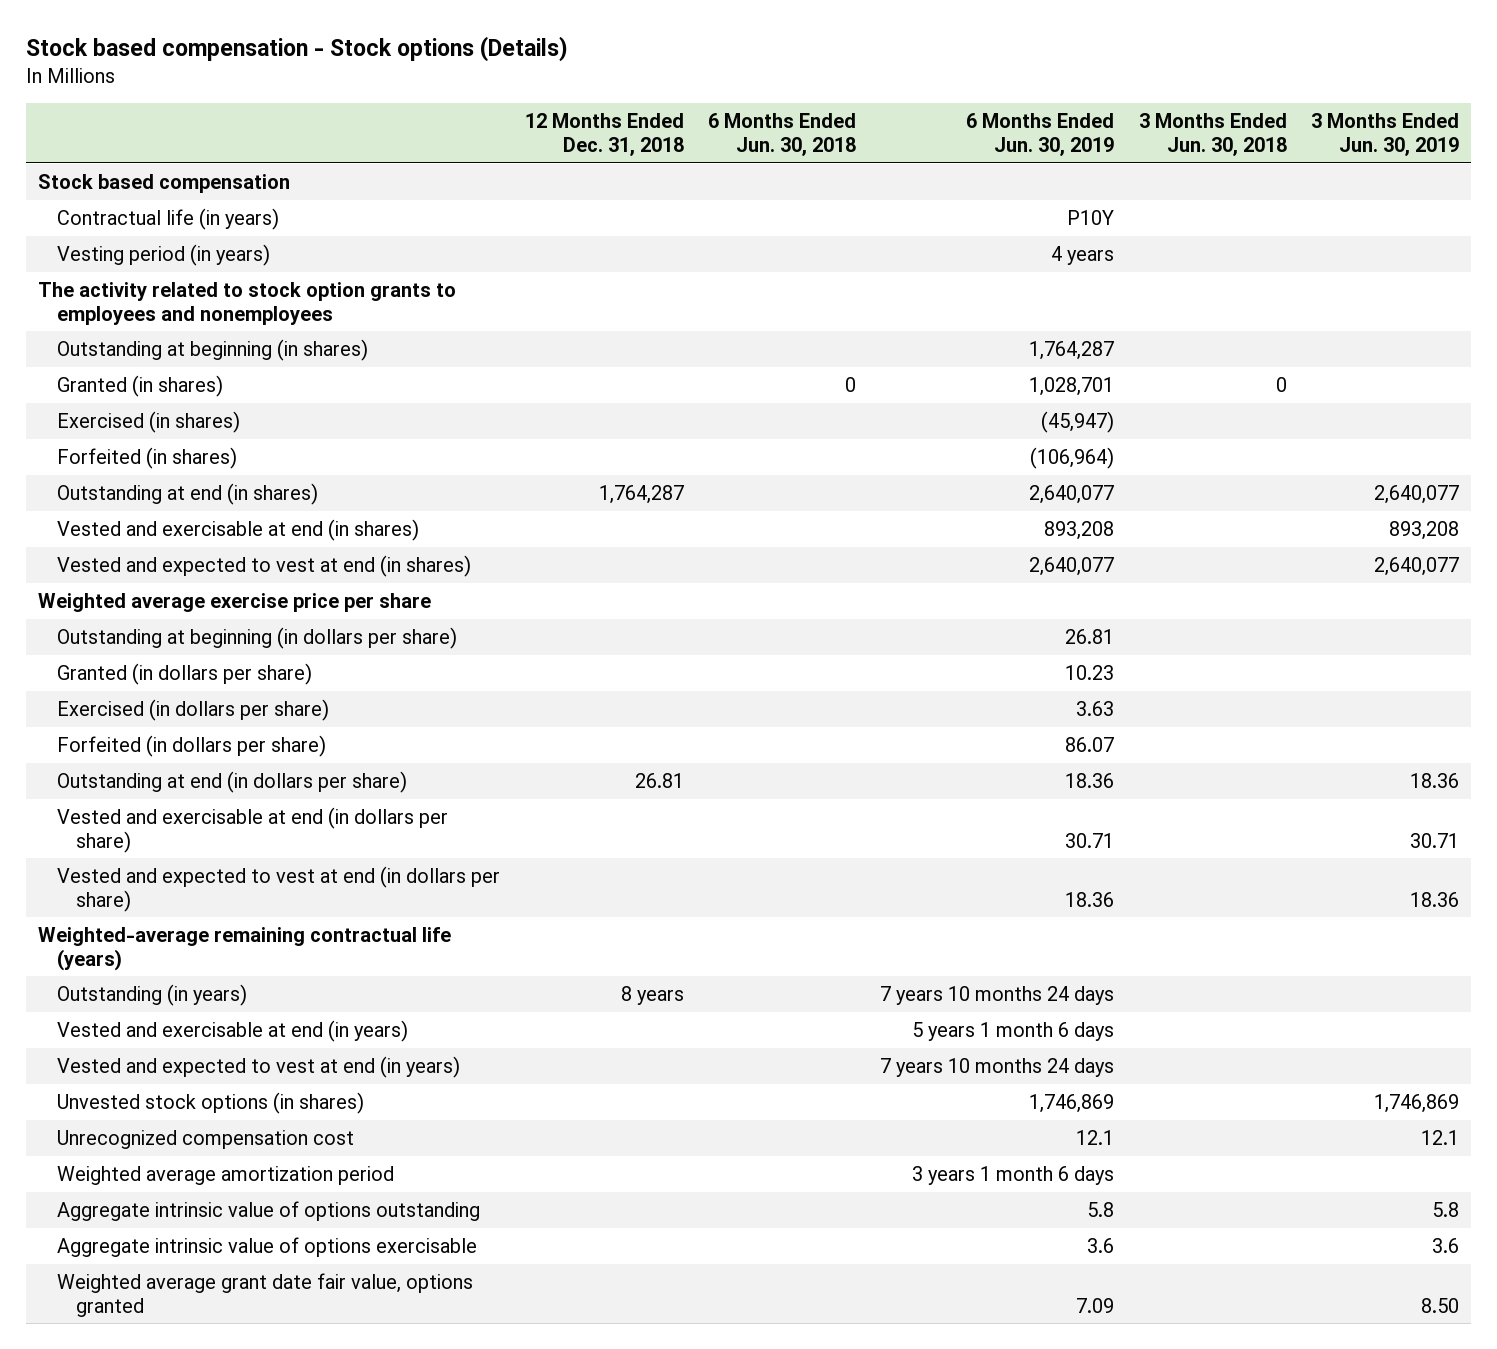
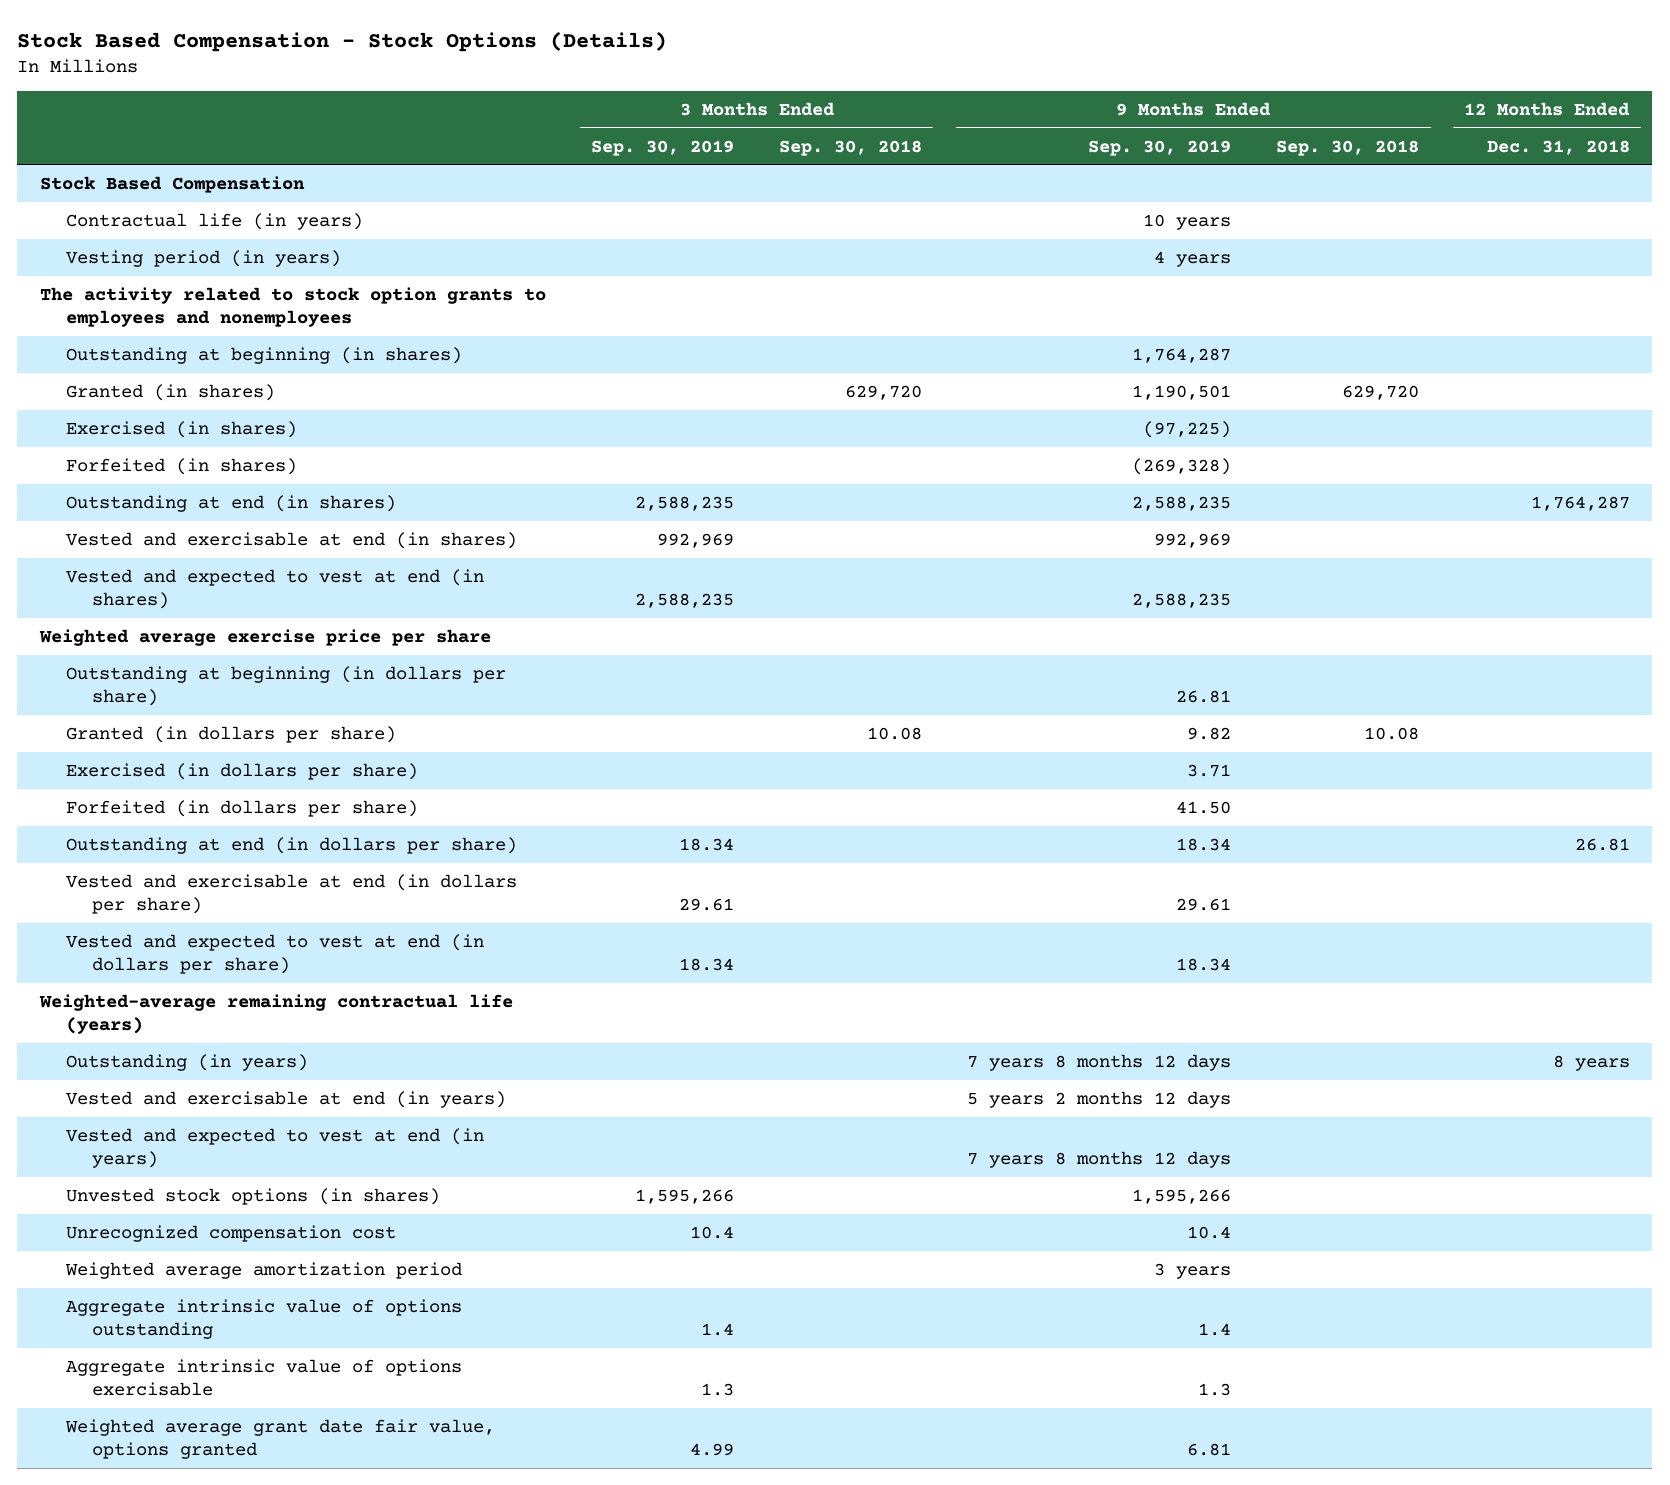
- Stock based compensation - Stock options (Details)
+ Stock Based Compensation - Stock Options (Details)
- | 12 Months Ended Dec. 31, 2018 | 6 Months Ended Jun. 30, 2018 | 6 Months Ended Jun. 30, 2019 | 3 Months Ended Jun. 30, 2018 | 3 Months Ended Jun. 30, 2019
+ | 3 Months Ended Sep. 30, 2019 | 3 Months Ended Sep. 30, 2018 | 9 Months Ended Sep. 30, 2019 | 9 Months Ended Sep. 30, 2018 | 12 Months Ended Dec. 31, 2018
- Stock based compensation
+ Stock Based Compensation

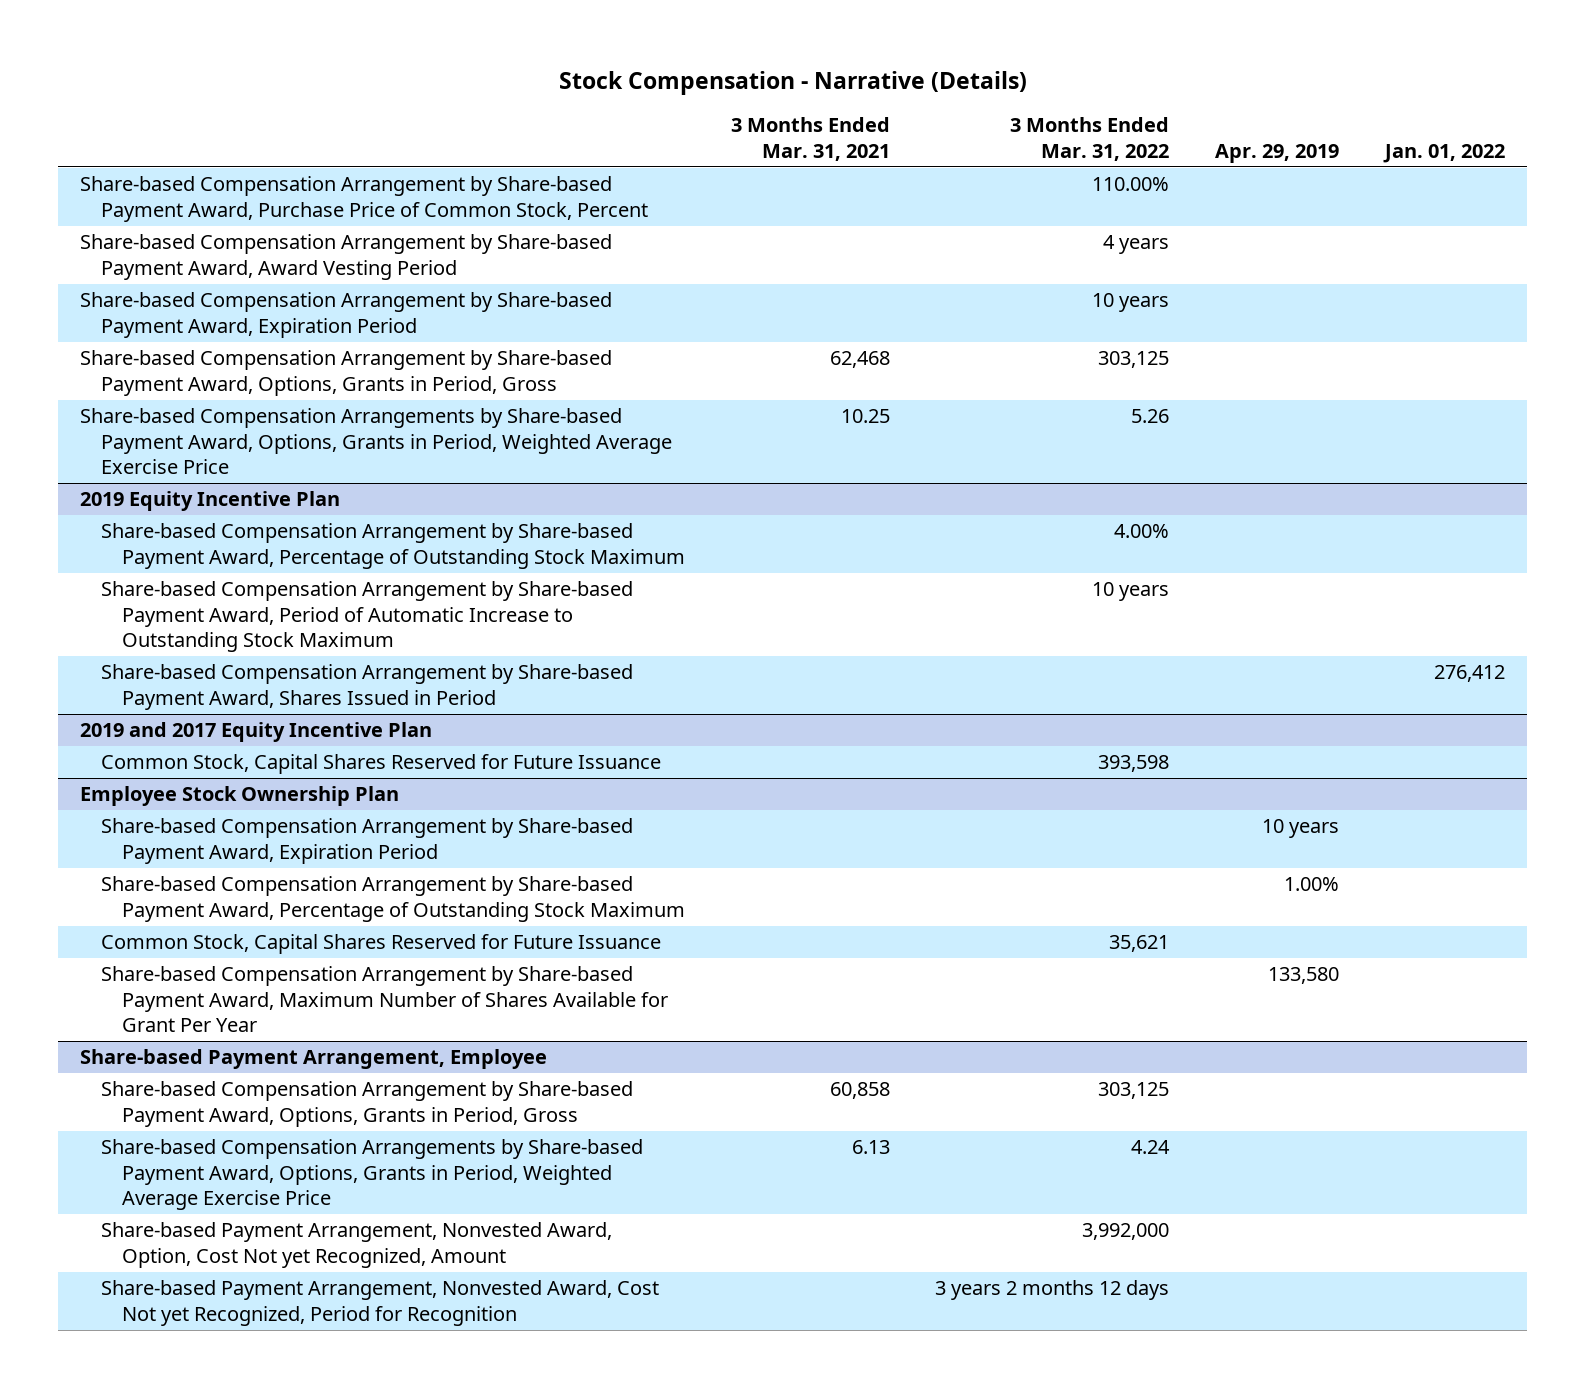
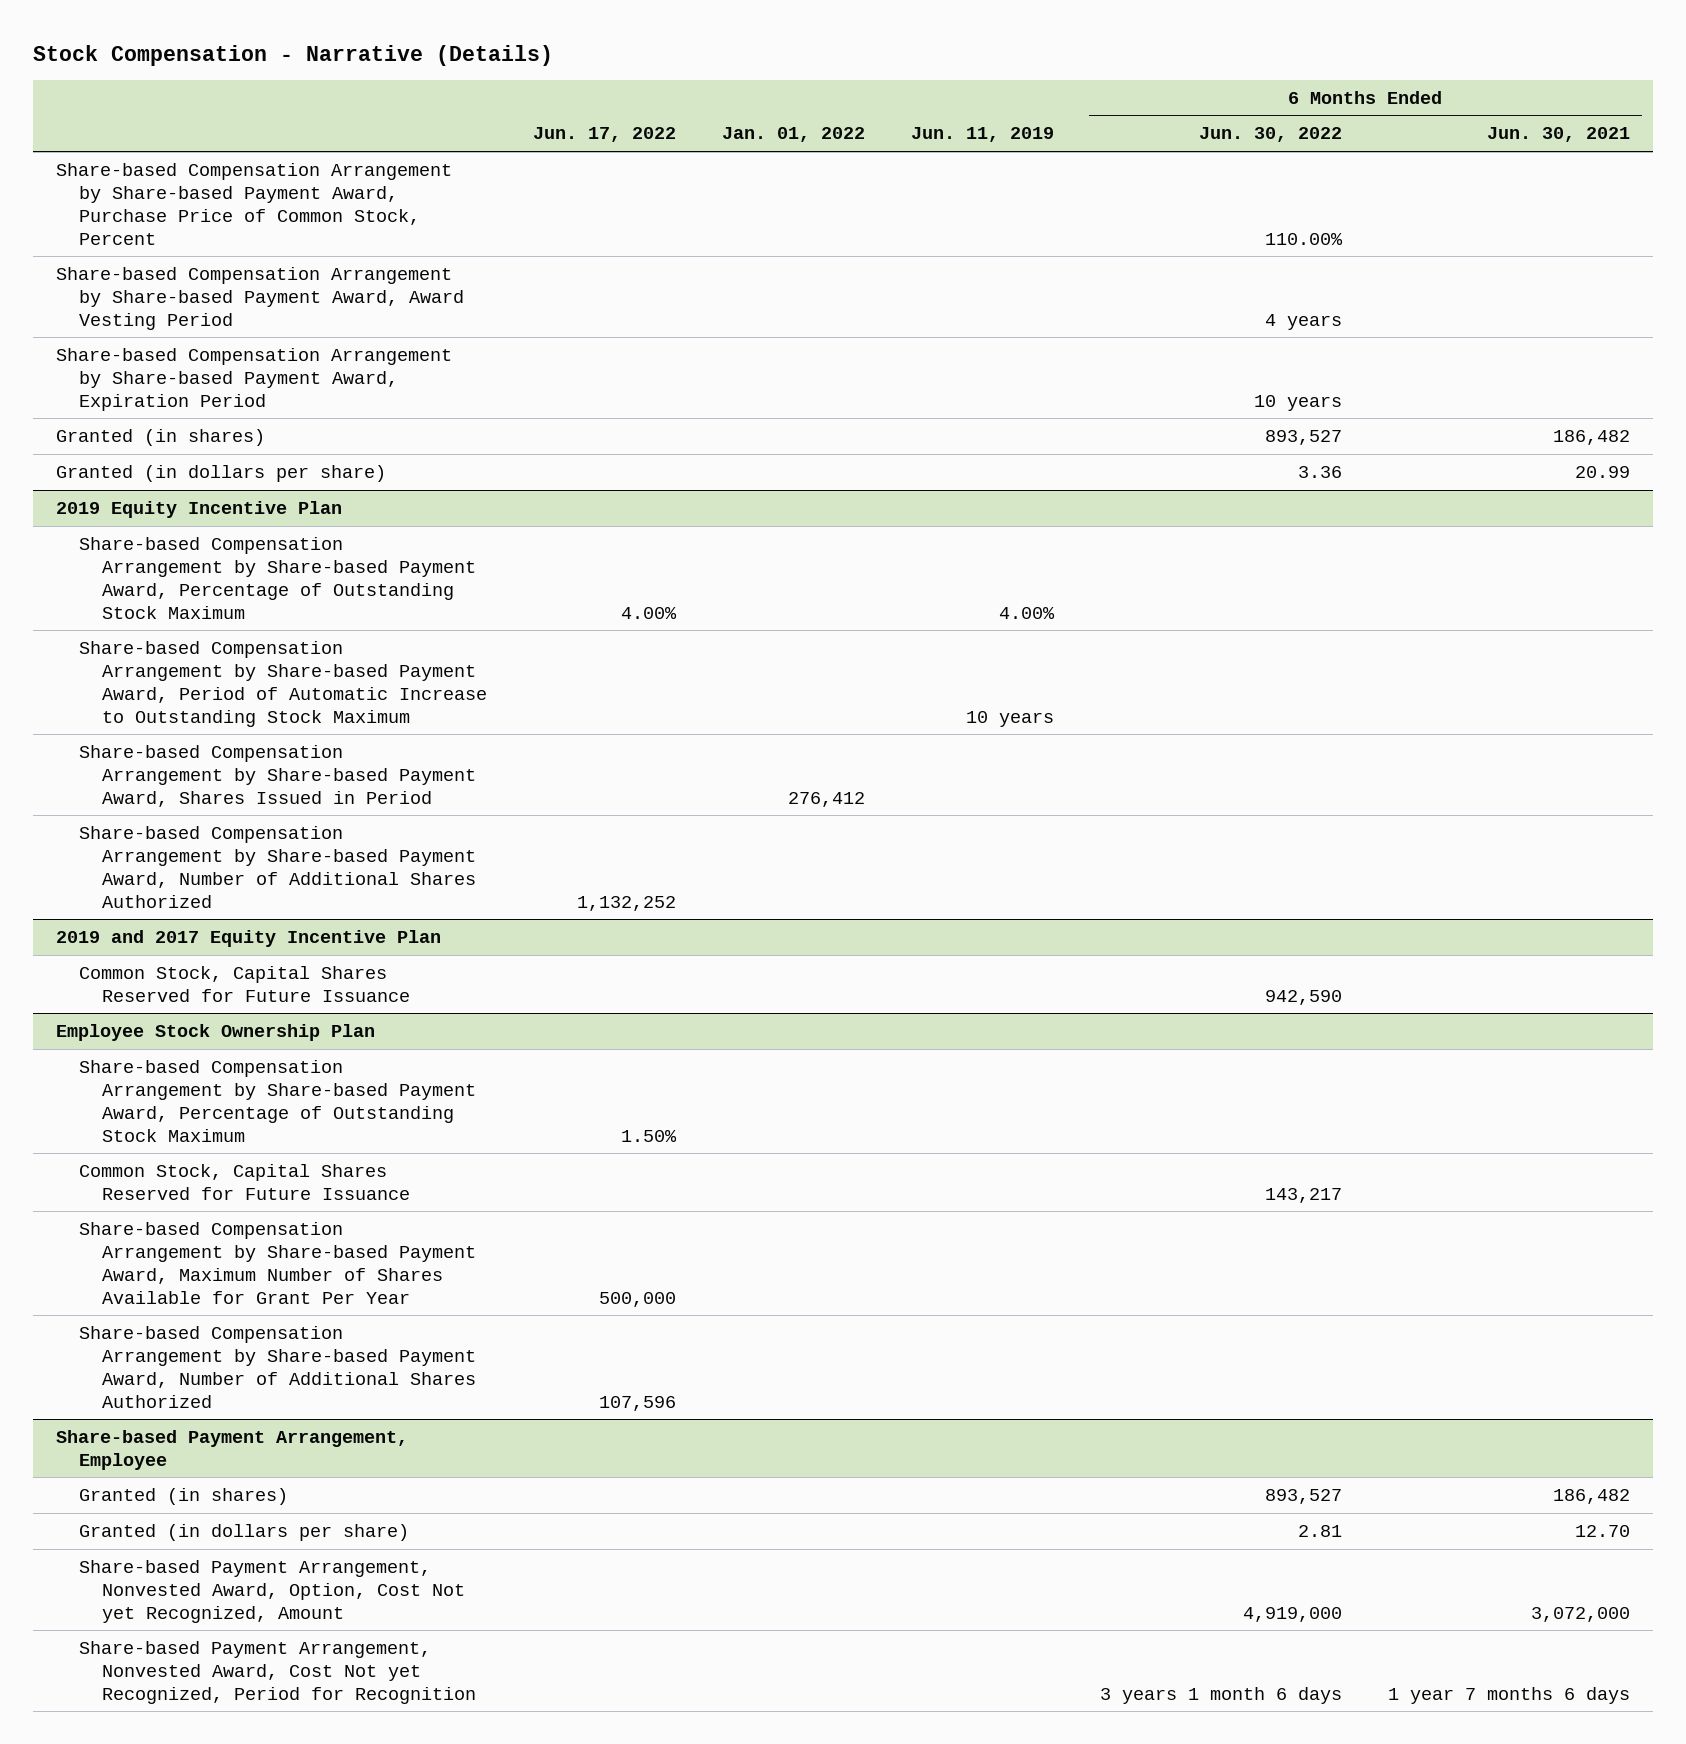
- | 3 Months Ended Mar. 31, 2021 | 3 Months Ended Mar. 31, 2022 | Apr. 29, 2019 | Jan. 01, 2022
+ | Jun. 17, 2022 | Jan. 01, 2022 | Jun. 11, 2019 | 6 Months Ended Jun. 30, 2022 | 6 Months Ended Jun. 30, 2021
- Share-based Compensation Arrangement by Share-based Payment Award, Options, Grants in Period, Gross | 62,468 | 303,125 | |
- Share-based Compensation Arrangements by Share-based Payment Award, Options, Grants in Period, Weighted Average Exercise Price | 10.25 | 5.26 | |
+ Granted (in shares) | | | | 893,527 | 186,482
+ Granted (in dollars per share) | | | | 3.36 | 20.99
@ 2019 Equity Incentive Plan
+ Share-based Compensation Arrangement by Share-based Payment Award, Number of Additional Shares Authorized | 1,132,252 | | | |
@ Employee Stock Ownership Plan
- Share-based Compensation Arrangement by Share-based Payment Award, Expiration Period | | | 10 years |
+ Share-based Compensation Arrangement by Share-based Payment Award, Number of Additional Shares Authorized | 107,596 | | | |
@ Share-based Payment Arrangement, Employee
- Share-based Compensation Arrangement by Share-based Payment Award, Options, Grants in Period, Gross | 60,858 | 303,125 | |
- Share-based Compensation Arrangements by Share-based Payment Award, Options, Grants in Period, Weighted Average Exercise Price | 6.13 | 4.24 | |
+ Granted (in shares) | | | | 893,527 | 186,482
+ Granted (in dollars per share) | | | | 2.81 | 12.70

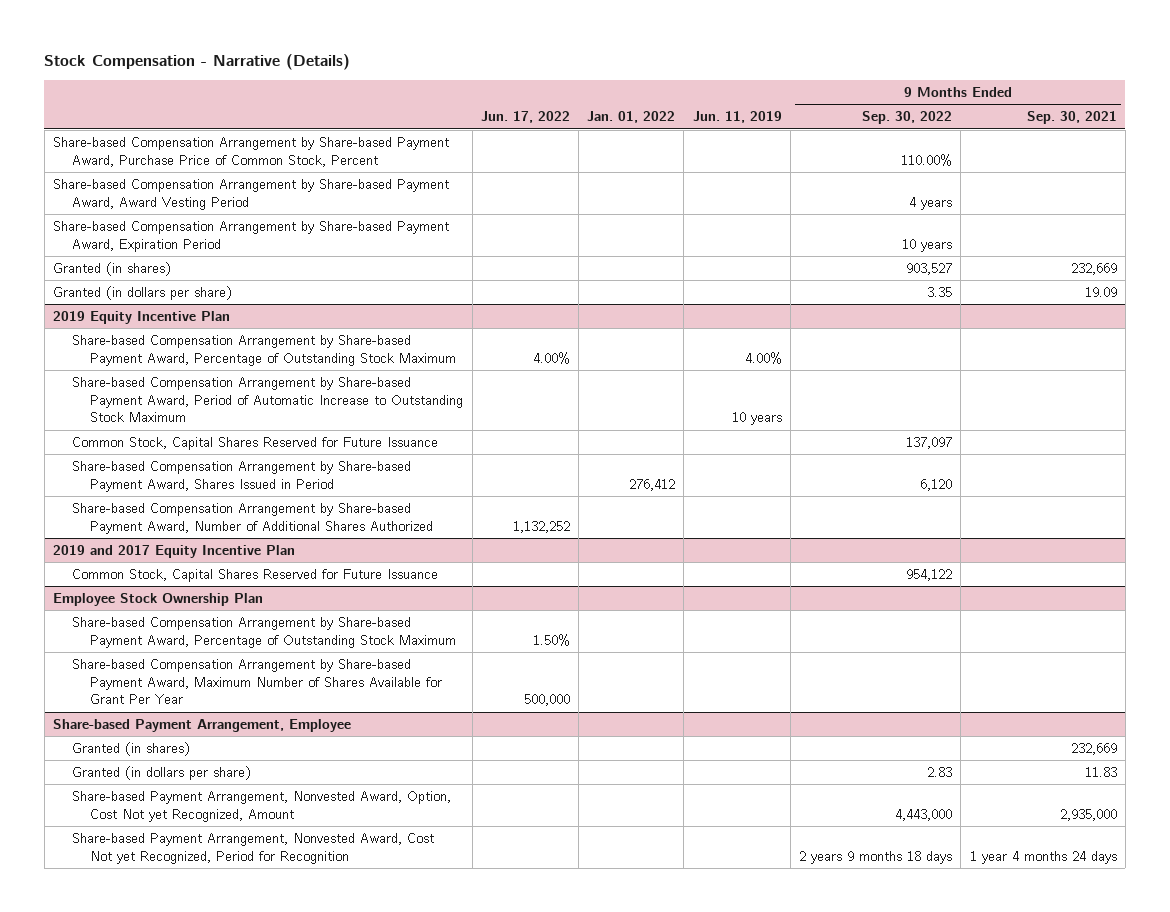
- | Jun. 17, 2022 | Jan. 01, 2022 | Jun. 11, 2019 | 6 Months Ended Jun. 30, 2022 | 6 Months Ended Jun. 30, 2021
+ | Jun. 17, 2022 | Jan. 01, 2022 | Jun. 11, 2019 | 9 Months Ended Sep. 30, 2022 | 9 Months Ended Sep. 30, 2021
@ 2019 Equity Incentive Plan
+ Common Stock, Capital Shares Reserved for Future Issuance | | | | 137,097 |
@ Employee Stock Ownership Plan
- Common Stock, Capital Shares Reserved for Future Issuance | | | | 143,217 |
- Share-based Compensation Arrangement by Share-based Payment Award, Number of Additional Shares Authorized | 107,596 | | | |

